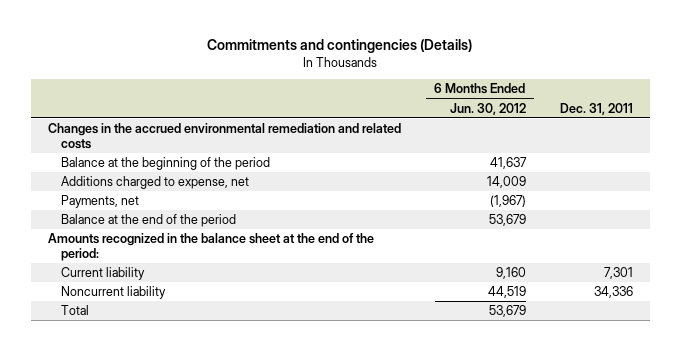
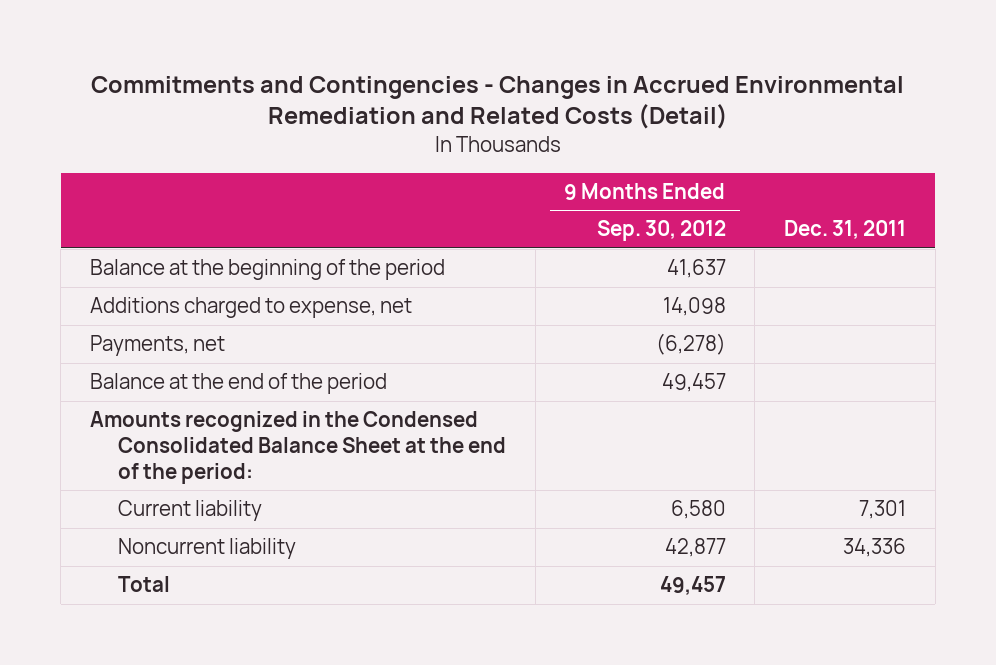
- Commitments and contingencies (Details)
+ Commitments and Contingencies - Changes in Accrued Environmental Remediation and Related Costs (Detail)
- | 6 Months Ended Jun. 30, 2012 | Dec. 31, 2011
+ | 9 Months Ended Sep. 30, 2012 | Dec. 31, 2011
- Changes in the accrued environmental remediation and related costs
- Amounts recognized in the balance sheet at the end of the period:
+ Amounts recognized in the Condensed Consolidated Balance Sheet at the end of the period:

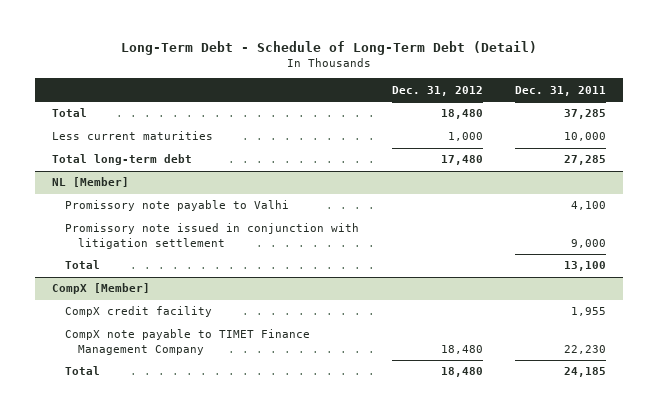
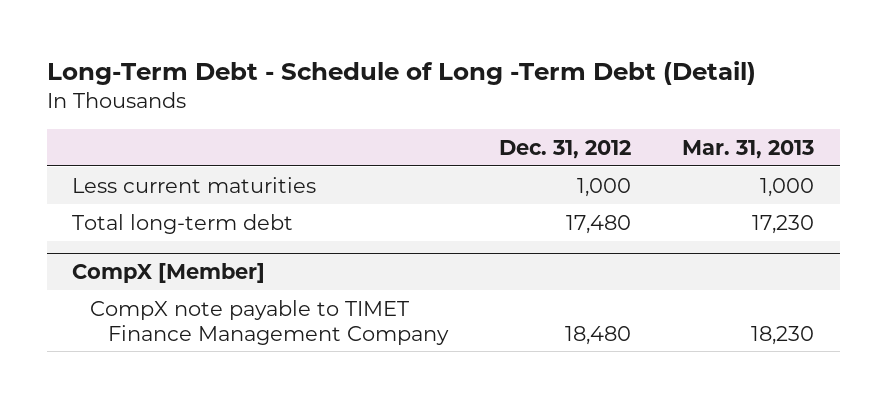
- Long-Term Debt - Schedule of Long-Term Debt (Detail)
+ Long-Term Debt - Schedule of Long -Term Debt (Detail)
- | Dec. 31, 2012 | Dec. 31, 2011
+ | Dec. 31, 2012 | Mar. 31, 2013
- Total | 18,480 | 37,285
- NL [Member]
- Promissory note payable to Valhi | | 4,100
- Promissory note issued in conjunction with litigation settlement | | 9,000
- Total | | 13,100
@ CompX [Member]
- CompX credit facility | | 1,955
- Total | 18,480 | 24,185

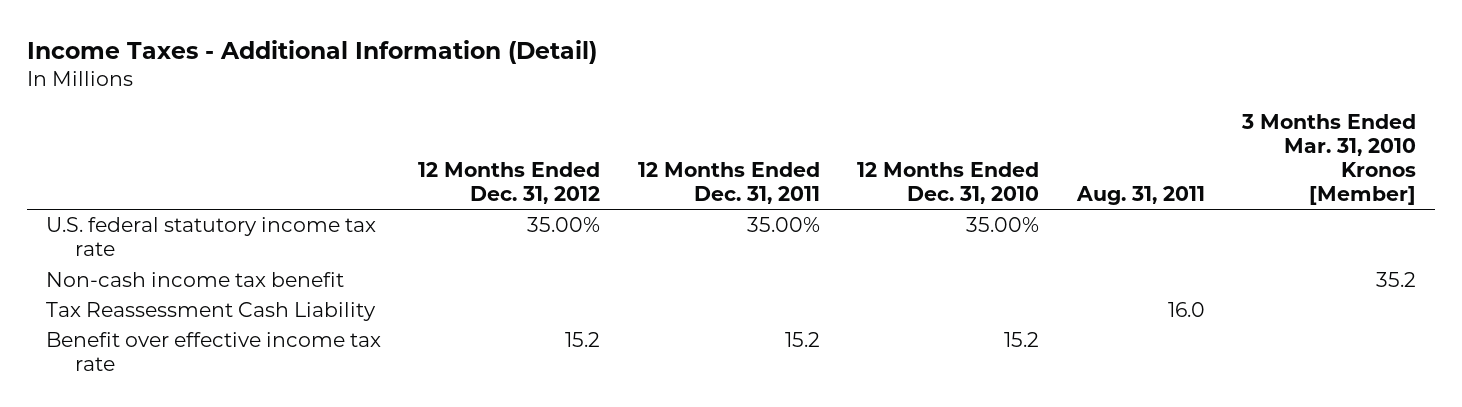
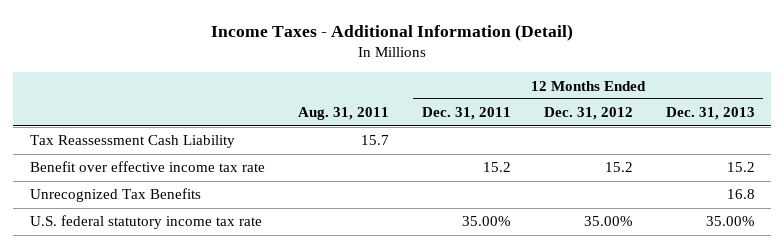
- | 12 Months Ended Dec. 31, 2012 | 12 Months Ended Dec. 31, 2011 | 12 Months Ended Dec. 31, 2010 | Aug. 31, 2011 | 3 Months Ended Mar. 31, 2010 Kronos [Member]
+ | Aug. 31, 2011 | 12 Months Ended Dec. 31, 2011 | 12 Months Ended Dec. 31, 2012 | 12 Months Ended Dec. 31, 2013
- Non-cash income tax benefit | | | | | 35.2
- Tax Reassessment Cash Liability | | | | 16.0 |
+ Tax Reassessment Cash Liability | 15.7 | | |
+ Unrecognized Tax Benefits | | | | 16.8
moved down: U.S. federal statutory income tax rate | | 35.00% | 35.00% | 35.00%

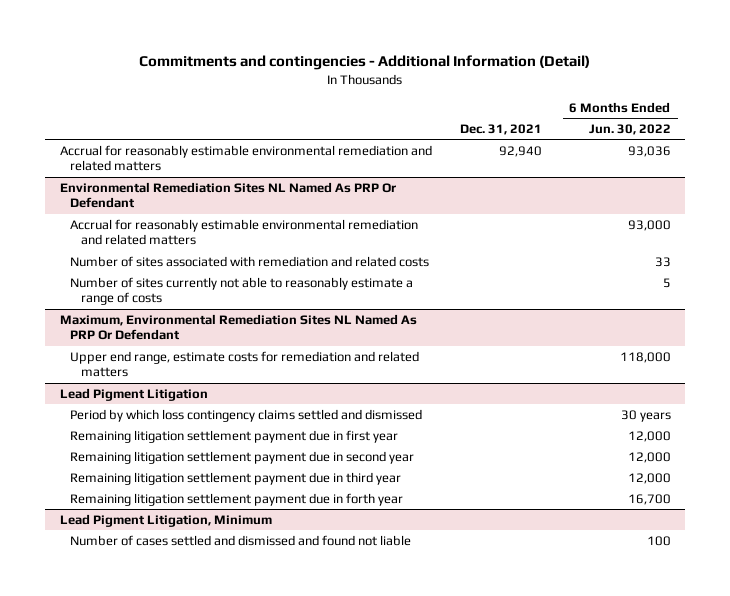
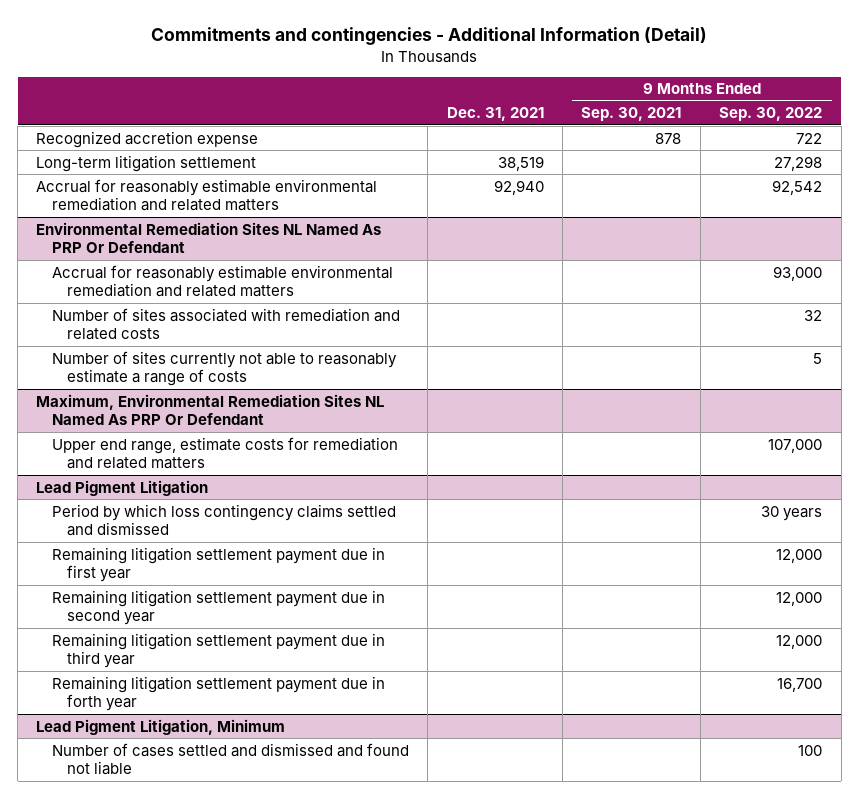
- | Dec. 31, 2021 | 6 Months Ended Jun. 30, 2022
+ | Dec. 31, 2021 | 9 Months Ended Sep. 30, 2021 | 9 Months Ended Sep. 30, 2022
+ Recognized accretion expense | | 878 | 722
+ Long-term litigation settlement | 38,519 | | 27,298

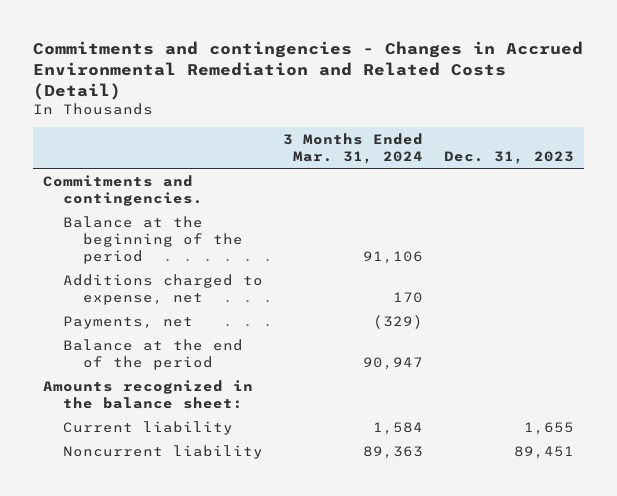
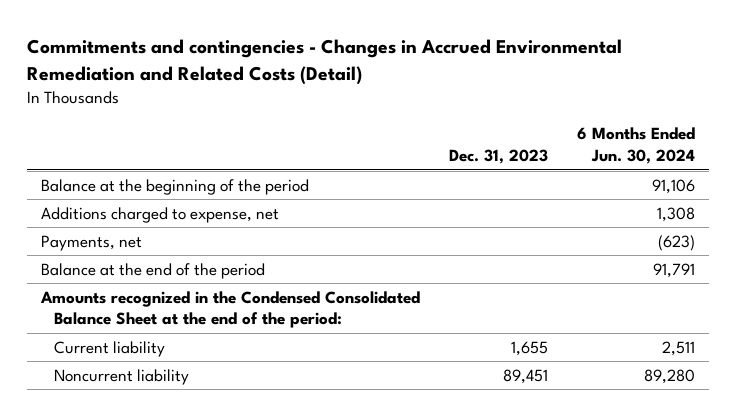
- | 3 Months Ended Mar. 31, 2024 | Dec. 31, 2023
+ | Dec. 31, 2023 | 6 Months Ended Jun. 30, 2024
- Commitments and contingencies.
- Amounts recognized in the balance sheet:
+ Amounts recognized in the Condensed Consolidated Balance Sheet at the end of the period:

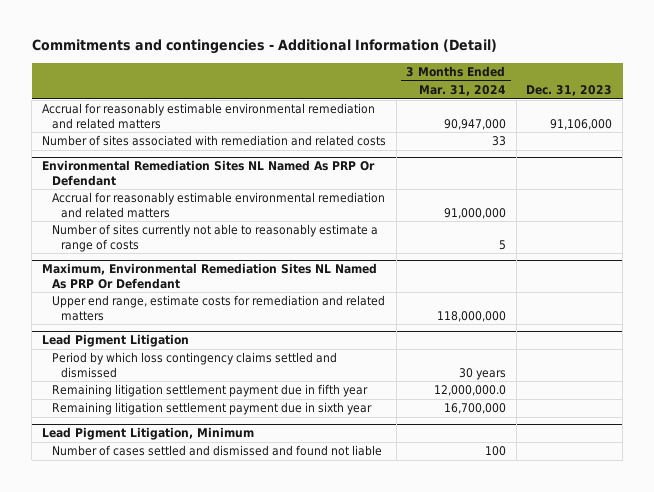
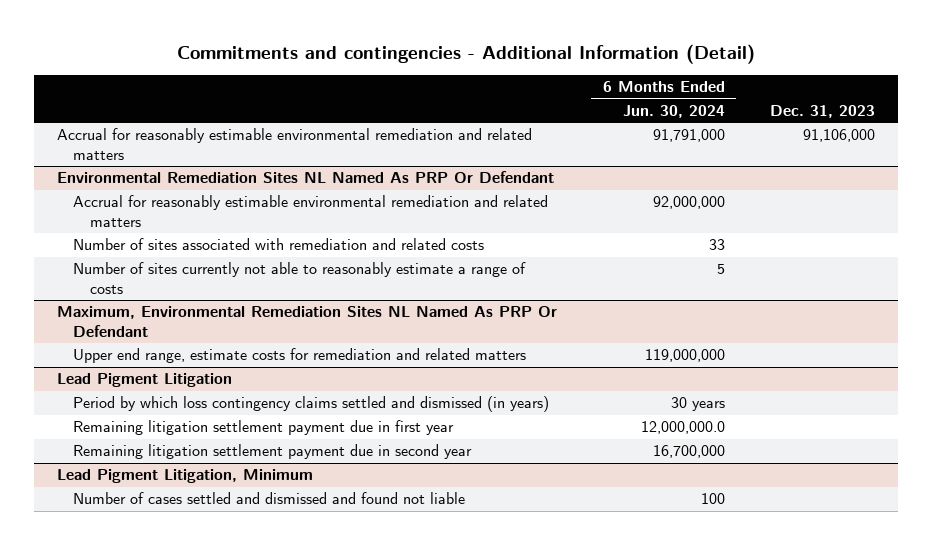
- | 3 Months Ended Mar. 31, 2024 | Dec. 31, 2023
+ | 6 Months Ended Jun. 30, 2024 | Dec. 31, 2023
- Number of sites associated with remediation and related costs | 33 |
@ Environmental Remediation Sites NL Named As PRP Or Defendant
+ Number of sites associated with remediation and related costs | 33 |
@ Lead Pigment Litigation
- Period by which loss contingency claims settled and dismissed | 30 years |
- Remaining litigation settlement payment due in fifth year | 12,000,000.0 |
- Remaining litigation settlement payment due in sixth year | 16,700,000 |
+ Period by which loss contingency claims settled and dismissed (in years) | 30 years |
+ Remaining litigation settlement payment due in first year | 12,000,000.0 |
+ Remaining litigation settlement payment due in second year | 16,700,000 |

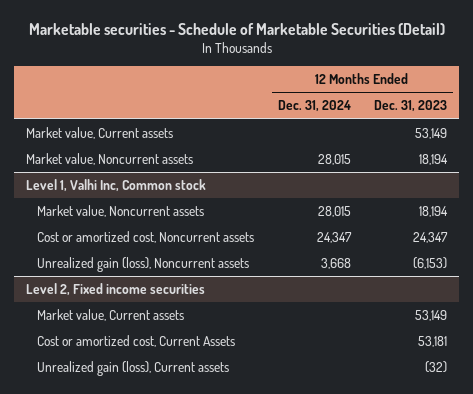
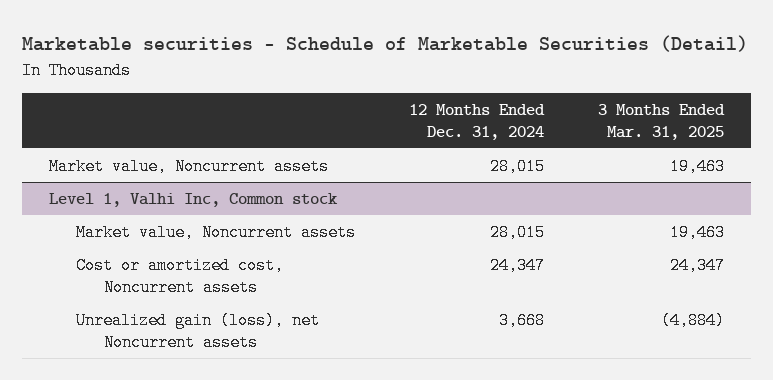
- | 12 Months Ended Dec. 31, 2024 | 12 Months Ended Dec. 31, 2023
+ | 12 Months Ended Dec. 31, 2024 | 3 Months Ended Mar. 31, 2025
- Market value, Current assets | | 53,149
@ Level 1, Valhi Inc, Common stock
- Unrealized gain (loss), Noncurrent assets | 3,668 | (6,153)
- Level 2, Fixed income securities
- Market value, Current assets | | 53,149
- Cost or amortized cost, Current Assets | | 53,181
- Unrealized gain (loss), Current assets | | (32)
@ Level 1, Valhi Inc, Common stock
+ Unrealized gain (loss), net Noncurrent assets | 3,668 | (4,884)

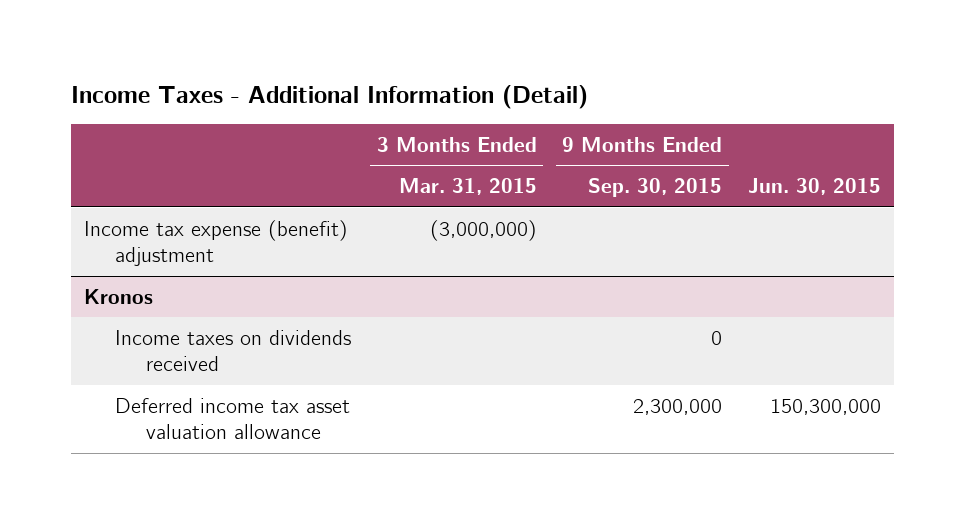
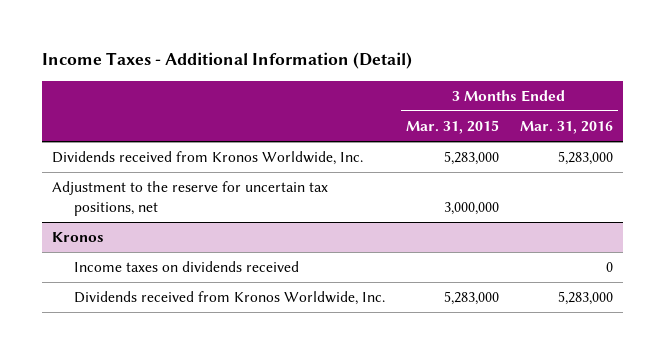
- | 3 Months Ended Mar. 31, 2015 | 9 Months Ended Sep. 30, 2015 | Jun. 30, 2015
+ | 3 Months Ended Mar. 31, 2015 | 3 Months Ended Mar. 31, 2016
- Income tax expense (benefit) adjustment | (3,000,000) | |
+ Dividends received from Kronos Worldwide, Inc. | 5,283,000 | 5,283,000
+ Adjustment to the reserve for uncertain tax positions, net | 3,000,000 |
@ Kronos
- Deferred income tax asset valuation allowance | | 2,300,000 | 150,300,000
+ Dividends received from Kronos Worldwide, Inc. | 5,283,000 | 5,283,000

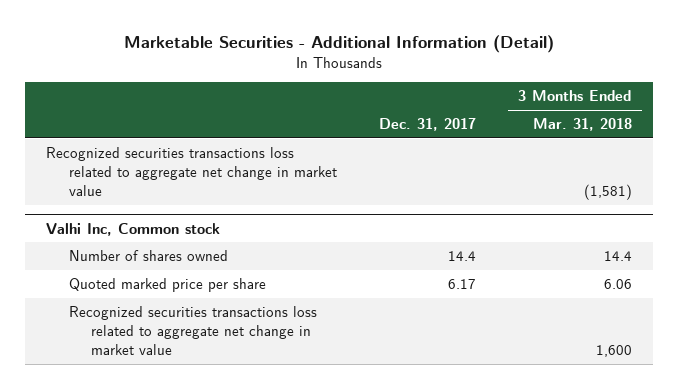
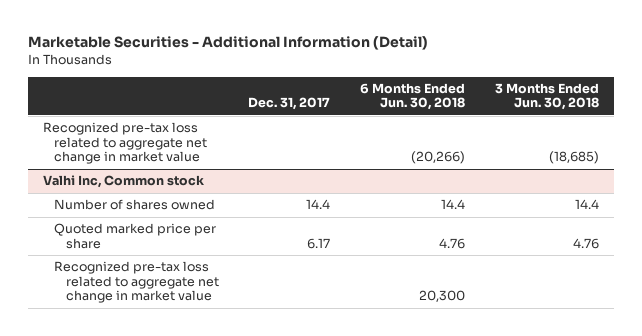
- | Dec. 31, 2017 | 3 Months Ended Mar. 31, 2018
+ | Dec. 31, 2017 | 6 Months Ended Jun. 30, 2018 | 3 Months Ended Jun. 30, 2018
- Recognized securities transactions loss related to aggregate net change in market value | | (1,581)
+ Recognized pre-tax loss related to aggregate net change in market value | | (20,266) | (18,685)
@ Valhi Inc, Common stock
- Recognized securities transactions loss related to aggregate net change in market value | | 1,600
+ Recognized pre-tax loss related to aggregate net change in market value | | 20,300 |

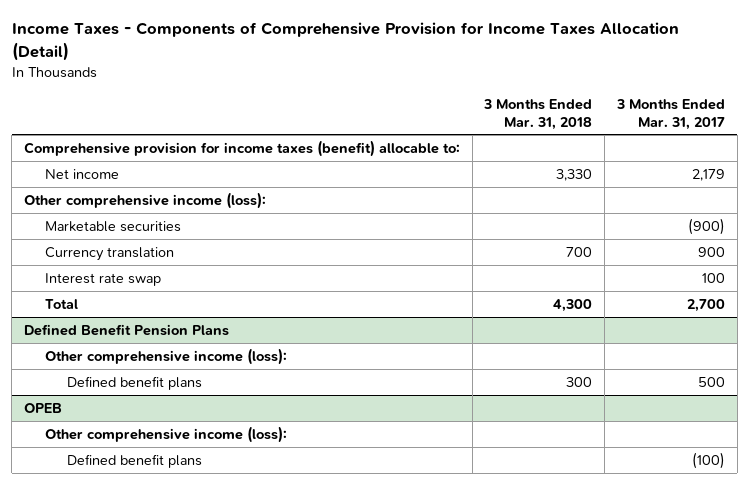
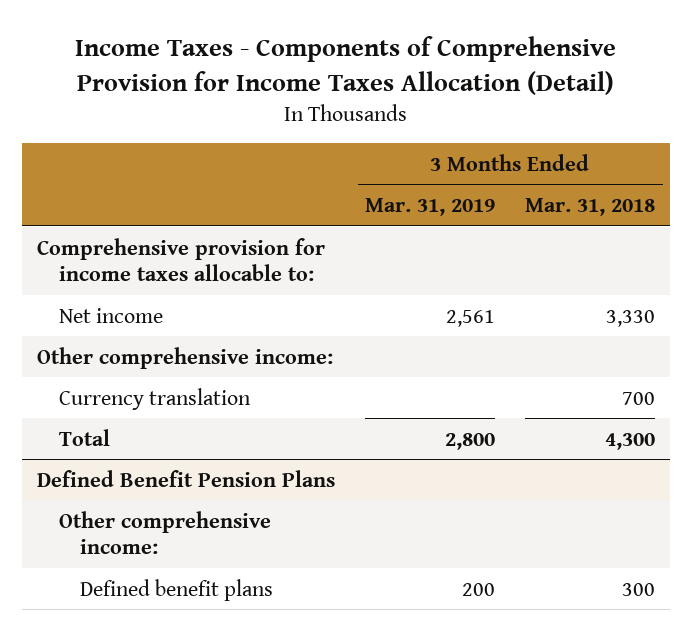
- | 3 Months Ended Mar. 31, 2018 | 3 Months Ended Mar. 31, 2017
+ | 3 Months Ended Mar. 31, 2019 | 3 Months Ended Mar. 31, 2018
- Comprehensive provision for income taxes (benefit) allocable to:
+ Comprehensive provision for income taxes allocable to:
- Other comprehensive income (loss):
- Marketable securities | | (900)
+ Other comprehensive income:
- Interest rate swap | | 100
@ Defined Benefit Pension Plans
- Other comprehensive income (loss):
+ Other comprehensive income:
- OPEB
- Other comprehensive income (loss):
- Defined benefit plans | | (100)

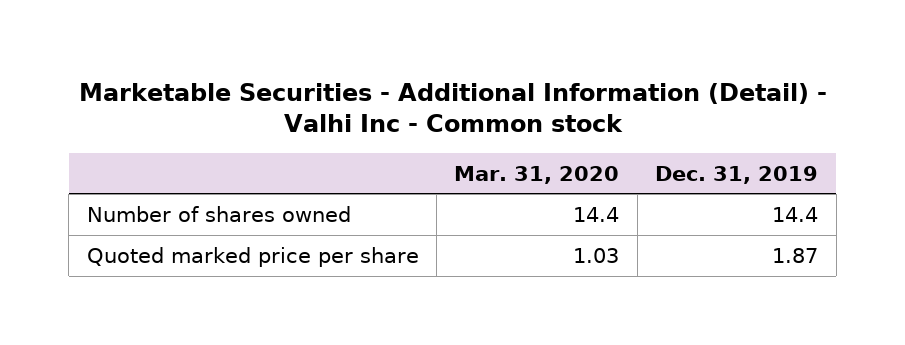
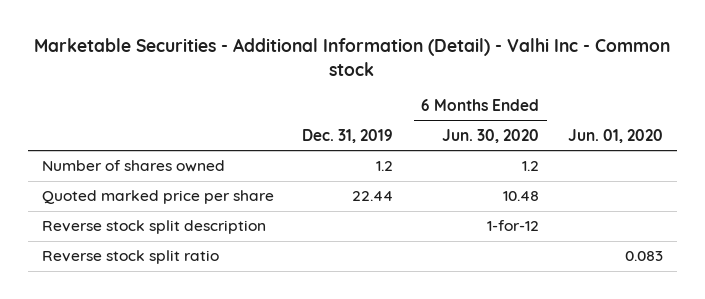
- | Mar. 31, 2020 | Dec. 31, 2019
+ | Dec. 31, 2019 | 6 Months Ended Jun. 30, 2020 | Jun. 01, 2020
- Number of shares owned | 14.4 | 14.4
- Quoted marked price per share | 1.03 | 1.87
+ Number of shares owned | 1.2 | 1.2 |
+ Quoted marked price per share | 22.44 | 10.48 |
+ Reverse stock split description | | 1-for-12 |
+ Reverse stock split ratio | | | 0.083

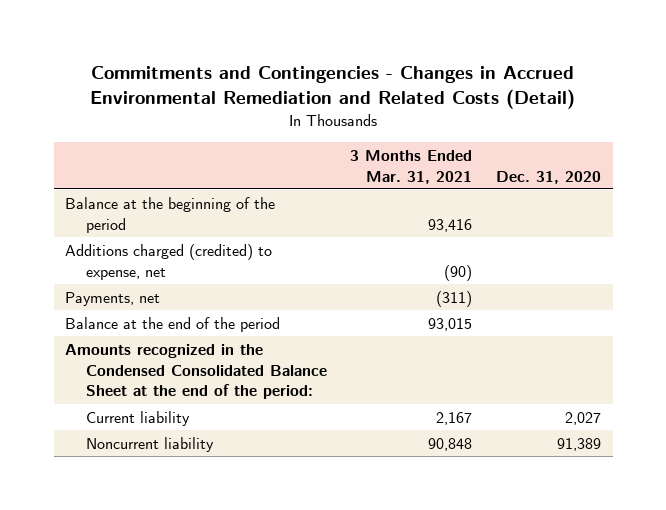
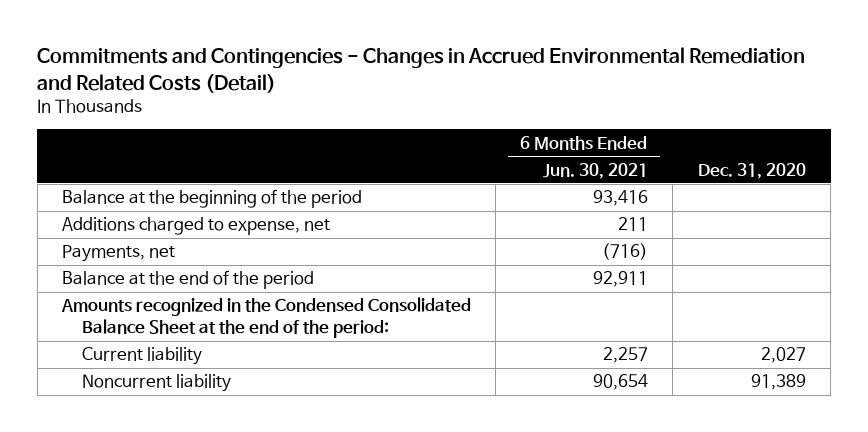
- | 3 Months Ended Mar. 31, 2021 | Dec. 31, 2020
+ | 6 Months Ended Jun. 30, 2021 | Dec. 31, 2020
- Additions charged (credited) to expense, net | (90) |
+ Additions charged to expense, net | 211 |

